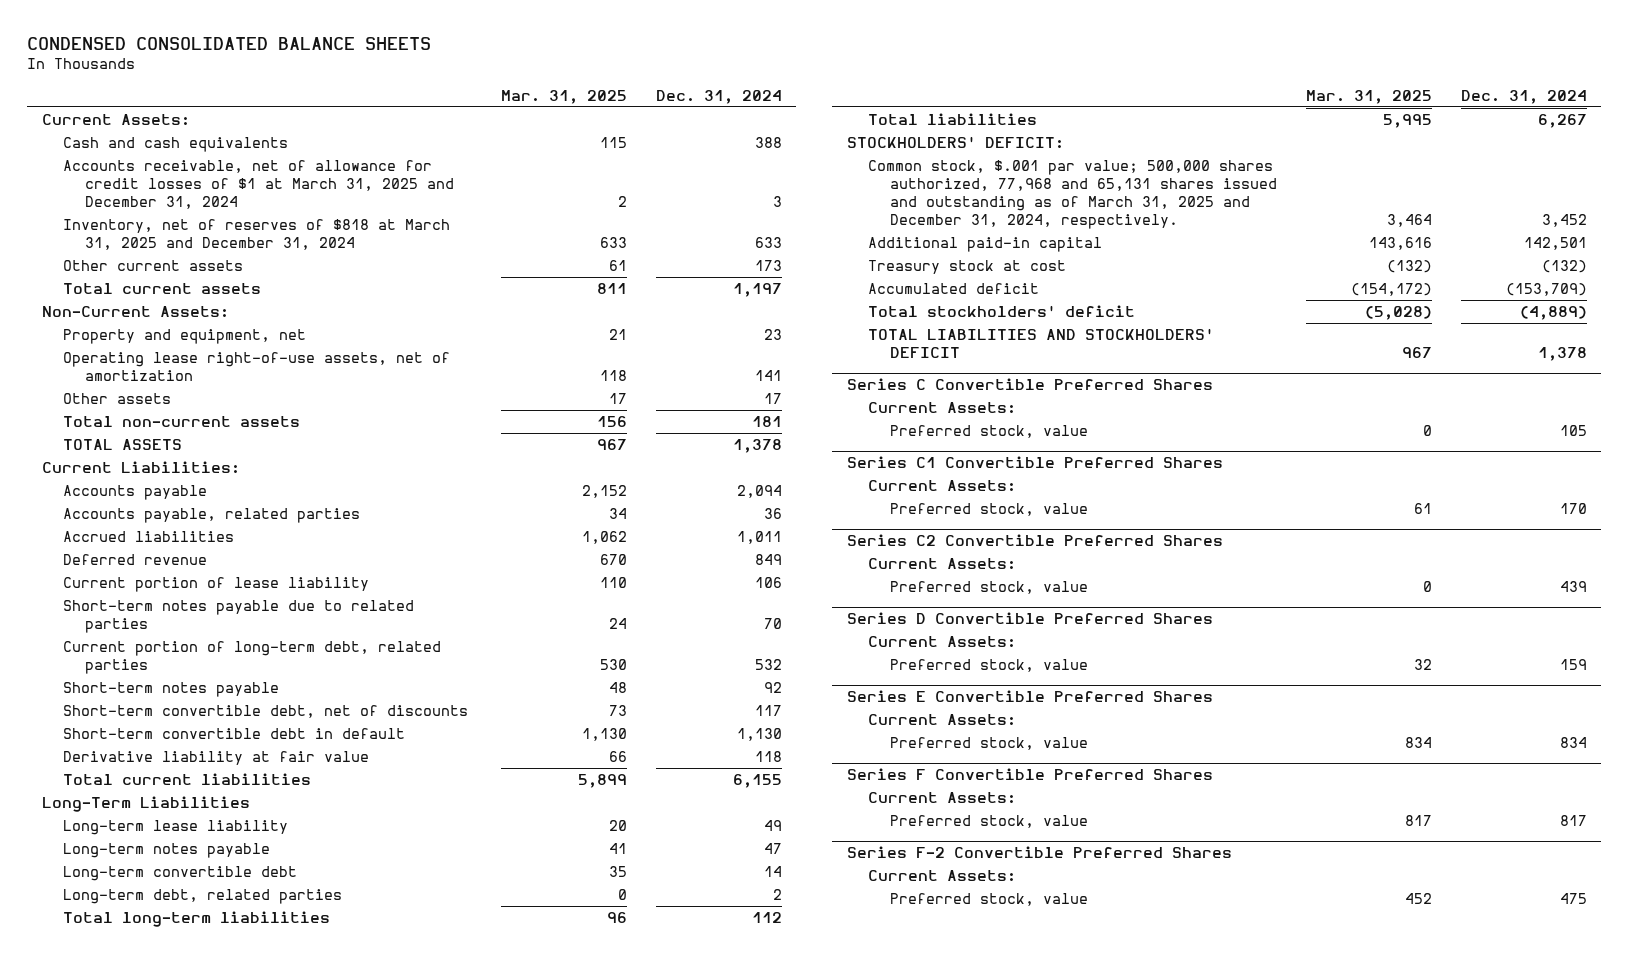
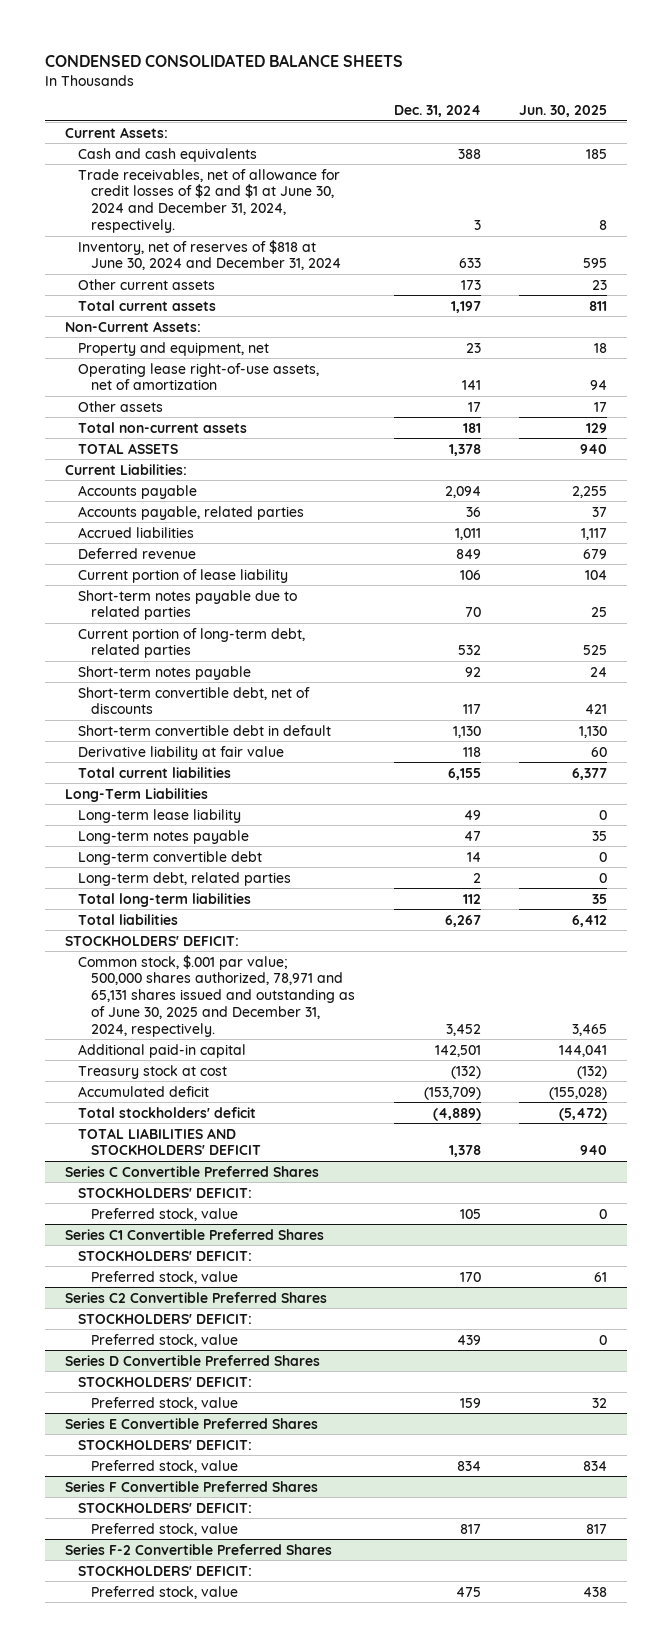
- | Mar. 31, 2025 | Dec. 31, 2024
+ | Dec. 31, 2024 | Jun. 30, 2025
- Accounts receivable, net of allowance for credit losses of $1 at March 31, 2025 and December 31, 2024 | 2 | 3
- Inventory, net of reserves of $818 at March 31, 2025 and December 31, 2024 | 633 | 633
+ Trade receivables, net of allowance for credit losses of $2 and $1 at June 30, 2024 and December 31, 2024, respectively. | 3 | 8
+ Inventory, net of reserves of $818 at June 30, 2024 and December 31, 2024 | 633 | 595
- Common stock, $.001 par value; 500,000 shares authorized, 77,968 and 65,131 shares issued and outstanding as of March 31, 2025 and December 31, 2024, respectively. | 3,464 | 3,452
+ Common stock, $.001 par value; 500,000 shares authorized, 78,971 and 65,131 shares issued and outstanding as of June 30, 2025 and December 31, 2024, respectively. | 3,452 | 3,465
@ Series C Convertible Preferred Shares
- Current Assets:
+ STOCKHOLDERS' DEFICIT:
@ Series C1 Convertible Preferred Shares
- Current Assets:
+ STOCKHOLDERS' DEFICIT:
@ Series C2 Convertible Preferred Shares
- Current Assets:
+ STOCKHOLDERS' DEFICIT:
@ Series D Convertible Preferred Shares
- Current Assets:
+ STOCKHOLDERS' DEFICIT:
@ Series E Convertible Preferred Shares
- Current Assets:
+ STOCKHOLDERS' DEFICIT:
@ Series F Convertible Preferred Shares
- Current Assets:
+ STOCKHOLDERS' DEFICIT:
@ Series F-2 Convertible Preferred Shares
- Current Assets:
+ STOCKHOLDERS' DEFICIT:

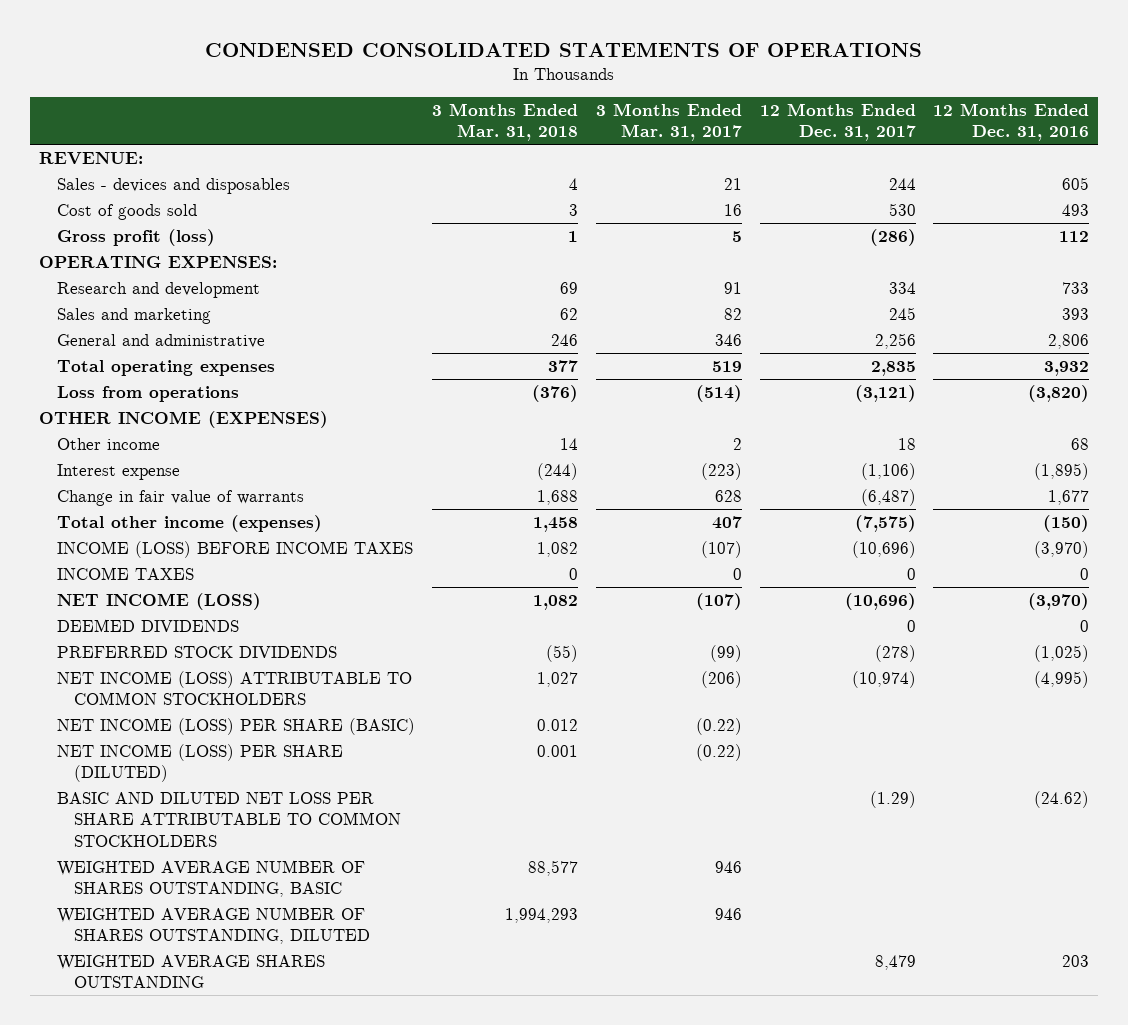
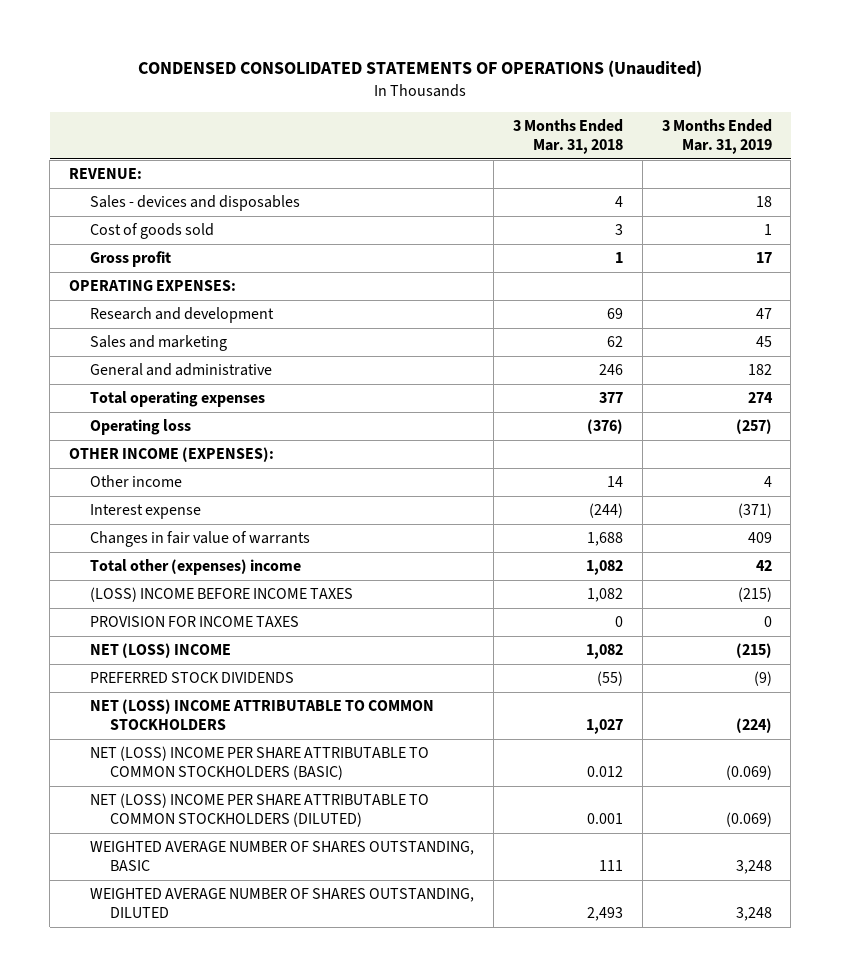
- CONDENSED CONSOLIDATED STATEMENTS OF OPERATIONS
+ CONDENSED CONSOLIDATED STATEMENTS OF OPERATIONS (Unaudited)
- | 3 Months Ended Mar. 31, 2018 | 3 Months Ended Mar. 31, 2017 | 12 Months Ended Dec. 31, 2017 | 12 Months Ended Dec. 31, 2016
+ | 3 Months Ended Mar. 31, 2018 | 3 Months Ended Mar. 31, 2019
- Gross profit (loss) | 1 | 5 | (286) | 112
+ Gross profit | 1 | 17
- Loss from operations | (376) | (514) | (3,121) | (3,820)
- OTHER INCOME (EXPENSES)
+ Operating loss | (376) | (257)
+ OTHER INCOME (EXPENSES):
- Change in fair value of warrants | 1,688 | 628 | (6,487) | 1,677
- Total other income (expenses) | 1,458 | 407 | (7,575) | (150)
- INCOME (LOSS) BEFORE INCOME TAXES | 1,082 | (107) | (10,696) | (3,970)
- INCOME TAXES | 0 | 0 | 0 | 0
- NET INCOME (LOSS) | 1,082 | (107) | (10,696) | (3,970)
- DEEMED DIVIDENDS | | | 0 | 0
+ Changes in fair value of warrants | 1,688 | 409
+ Total other (expenses) income | 1,082 | 42
+ (LOSS) INCOME BEFORE INCOME TAXES | 1,082 | (215)
+ PROVISION FOR INCOME TAXES | 0 | 0
+ NET (LOSS) INCOME | 1,082 | (215)
- NET INCOME (LOSS) ATTRIBUTABLE TO COMMON STOCKHOLDERS | 1,027 | (206) | (10,974) | (4,995)
- NET INCOME (LOSS) PER SHARE (BASIC) | 0.012 | (0.22) | |
- NET INCOME (LOSS) PER SHARE (DILUTED) | 0.001 | (0.22) | |
- BASIC AND DILUTED NET LOSS PER SHARE ATTRIBUTABLE TO COMMON STOCKHOLDERS | | | (1.29) | (24.62)
- WEIGHTED AVERAGE NUMBER OF SHARES OUTSTANDING, BASIC | 88,577 | 946 | |
- WEIGHTED AVERAGE NUMBER OF SHARES OUTSTANDING, DILUTED | 1,994,293 | 946 | |
- WEIGHTED AVERAGE SHARES OUTSTANDING | | | 8,479 | 203
+ NET (LOSS) INCOME ATTRIBUTABLE TO COMMON STOCKHOLDERS | 1,027 | (224)
+ NET (LOSS) INCOME PER SHARE ATTRIBUTABLE TO COMMON STOCKHOLDERS (BASIC) | 0.012 | (0.069)
+ NET (LOSS) INCOME PER SHARE ATTRIBUTABLE TO COMMON STOCKHOLDERS (DILUTED) | 0.001 | (0.069)
+ WEIGHTED AVERAGE NUMBER OF SHARES OUTSTANDING, BASIC | 111 | 3,248
+ WEIGHTED AVERAGE NUMBER OF SHARES OUTSTANDING, DILUTED | 2,493 | 3,248

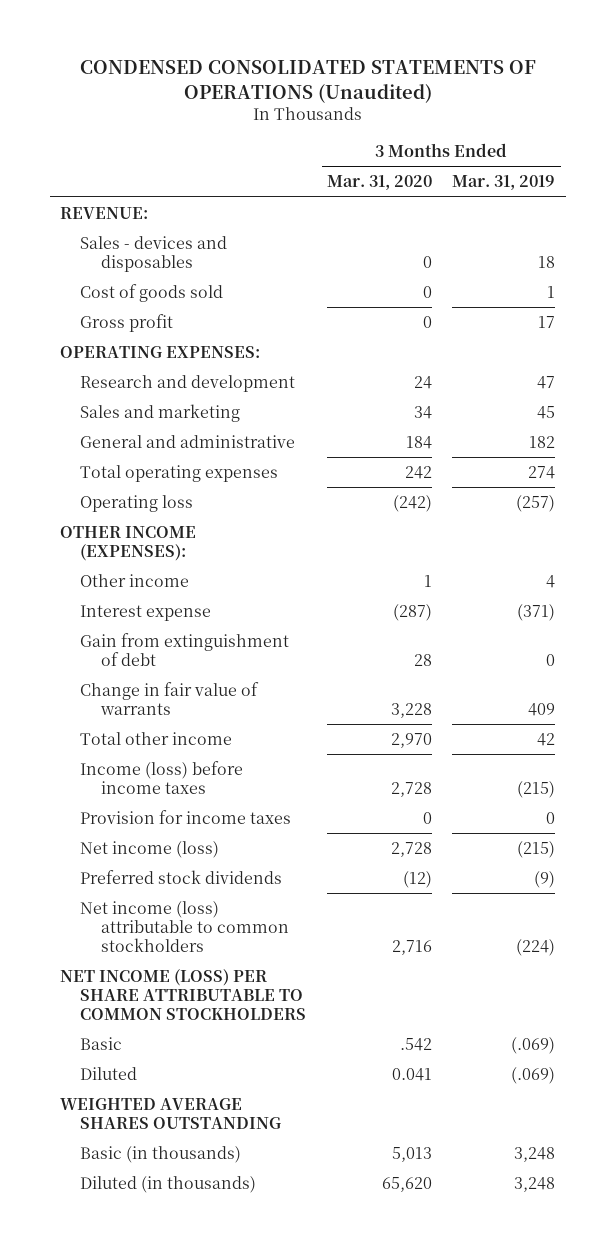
- | 3 Months Ended Mar. 31, 2018 | 3 Months Ended Mar. 31, 2019
+ | 3 Months Ended Mar. 31, 2020 | 3 Months Ended Mar. 31, 2019
- Changes in fair value of warrants | 1,688 | 409
- Total other (expenses) income | 1,082 | 42
- (LOSS) INCOME BEFORE INCOME TAXES | 1,082 | (215)
- PROVISION FOR INCOME TAXES | 0 | 0
- NET (LOSS) INCOME | 1,082 | (215)
- PREFERRED STOCK DIVIDENDS | (55) | (9)
- NET (LOSS) INCOME ATTRIBUTABLE TO COMMON STOCKHOLDERS | 1,027 | (224)
- NET (LOSS) INCOME PER SHARE ATTRIBUTABLE TO COMMON STOCKHOLDERS (BASIC) | 0.012 | (0.069)
- NET (LOSS) INCOME PER SHARE ATTRIBUTABLE TO COMMON STOCKHOLDERS (DILUTED) | 0.001 | (0.069)
- WEIGHTED AVERAGE NUMBER OF SHARES OUTSTANDING, BASIC | 111 | 3,248
- WEIGHTED AVERAGE NUMBER OF SHARES OUTSTANDING, DILUTED | 2,493 | 3,248
+ Gain from extinguishment of debt | 28 | 0
+ Change in fair value of warrants | 3,228 | 409
+ Total other income | 2,970 | 42
+ Income (loss) before income taxes | 2,728 | (215)
+ Provision for income taxes | 0 | 0
+ Net income (loss) | 2,728 | (215)
+ Preferred stock dividends | (12) | (9)
+ Net income (loss) attributable to common stockholders | 2,716 | (224)
+ NET INCOME (LOSS) PER SHARE ATTRIBUTABLE TO COMMON STOCKHOLDERS
+ Basic | .542 | (.069)
+ Diluted | 0.041 | (.069)
+ WEIGHTED AVERAGE SHARES OUTSTANDING
+ Basic (in thousands) | 5,013 | 3,248
+ Diluted (in thousands) | 65,620 | 3,248

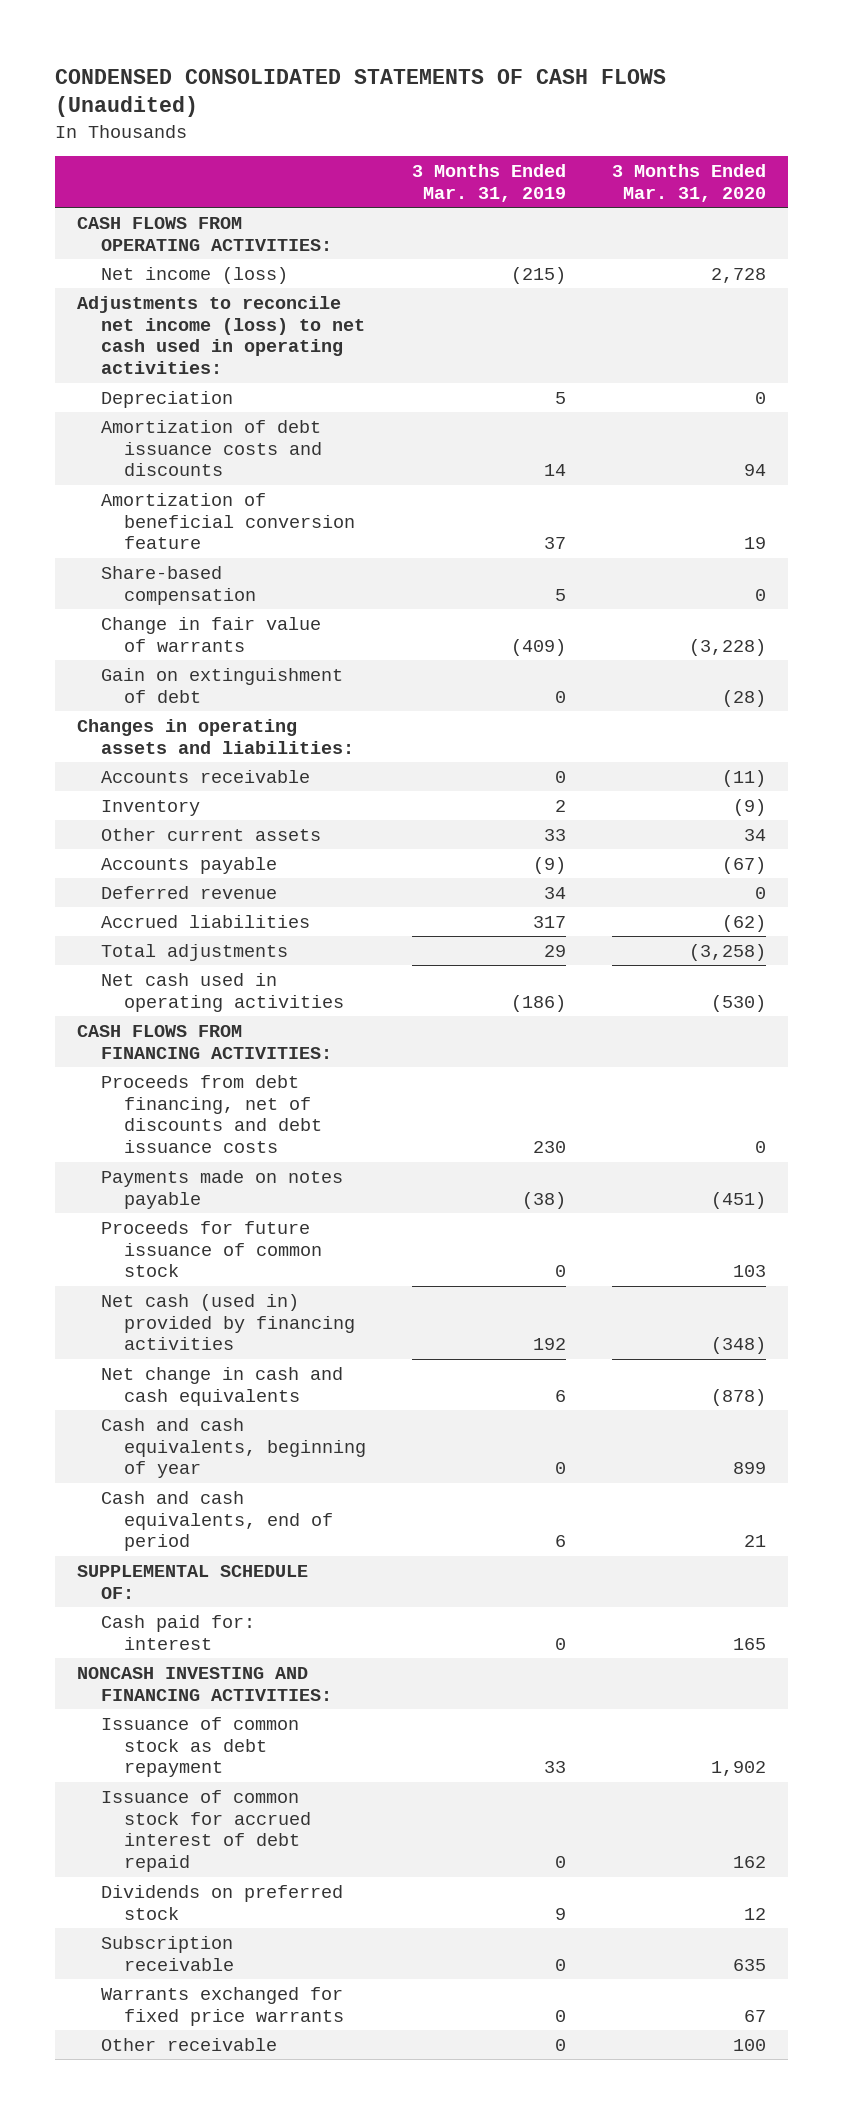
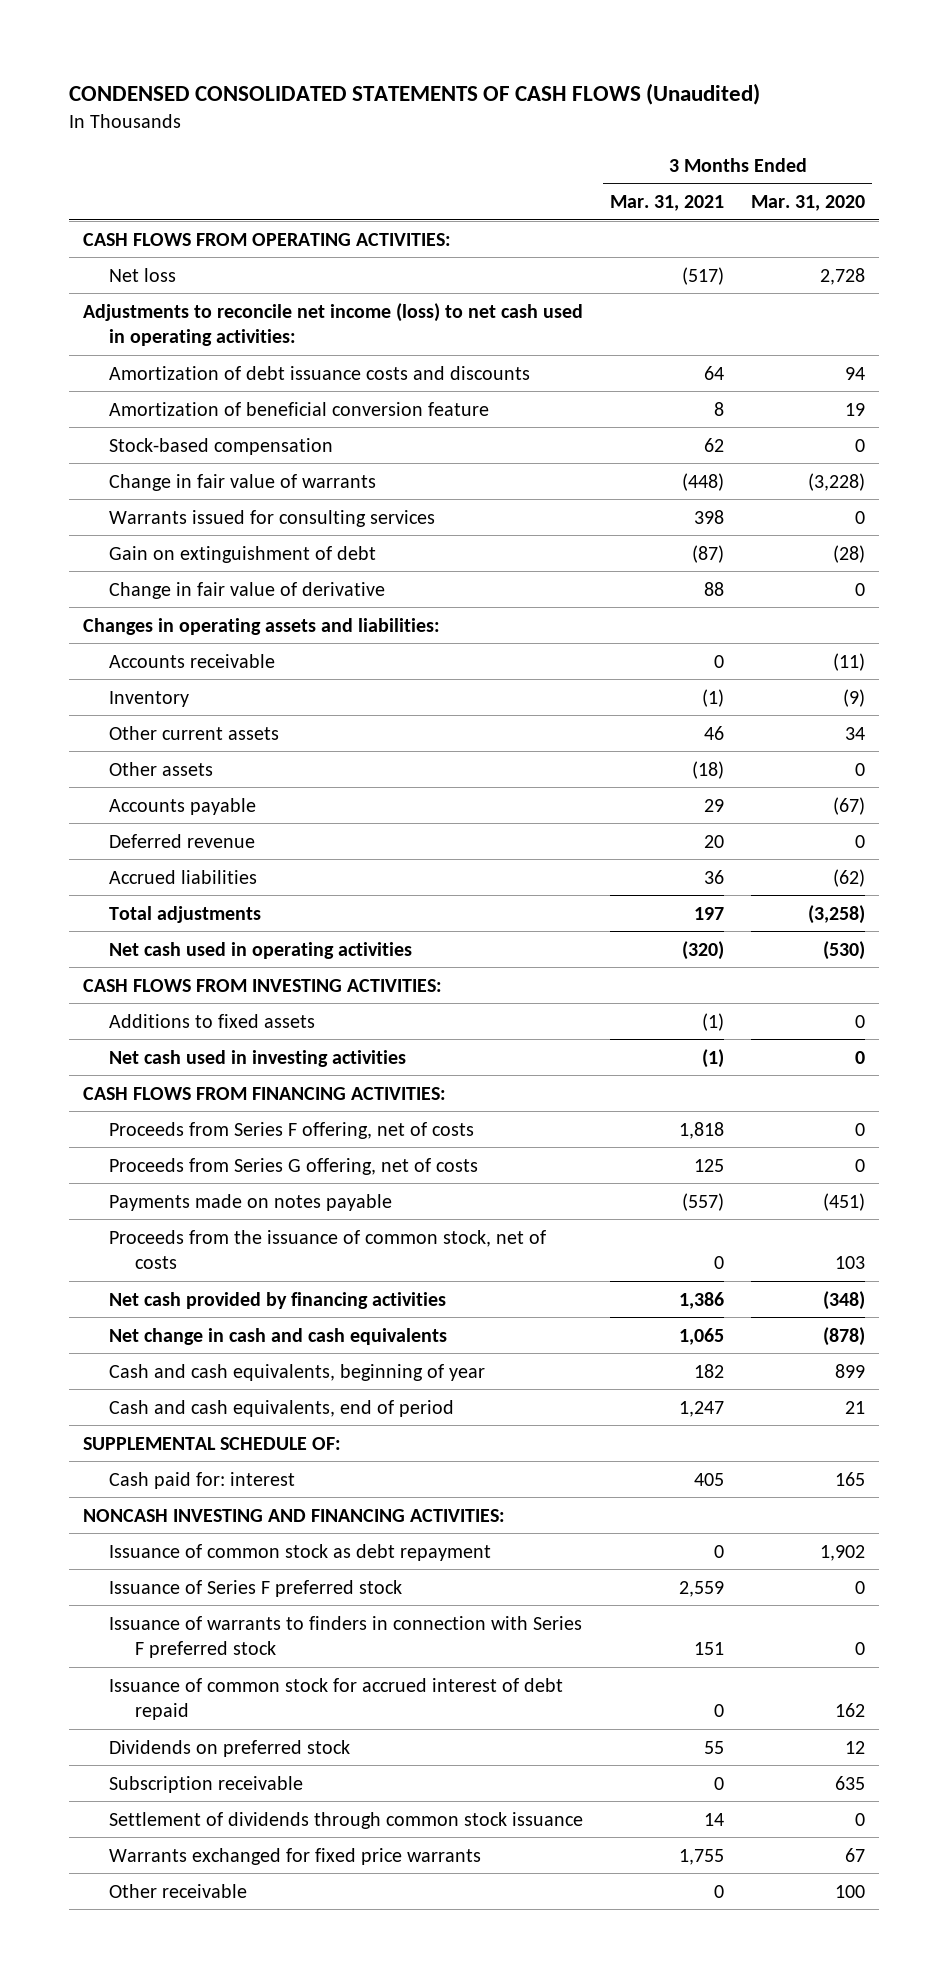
- | 3 Months Ended Mar. 31, 2019 | 3 Months Ended Mar. 31, 2020
+ | 3 Months Ended Mar. 31, 2021 | 3 Months Ended Mar. 31, 2020
- Net income (loss) | (215) | 2,728
+ Net loss | (517) | 2,728
- Depreciation | 5 | 0
- Share-based compensation | 5 | 0
+ Stock-based compensation | 62 | 0
+ Warrants issued for consulting services | 398 | 0
+ Change in fair value of derivative | 88 | 0
+ Other assets | (18) | 0
+ CASH FLOWS FROM INVESTING ACTIVITIES:
+ Additions to fixed assets | (1) | 0
+ Net cash used in investing activities | (1) | 0
- Proceeds from debt financing, net of discounts and debt issuance costs | 230 | 0
+ Proceeds from Series F offering, net of costs | 1,818 | 0
+ Proceeds from Series G offering, net of costs | 125 | 0
- Proceeds for future issuance of common stock | 0 | 103
- Net cash (used in) provided by financing activities | 192 | (348)
+ Proceeds from the issuance of common stock, net of costs | 0 | 103
+ Net cash provided by financing activities | 1,386 | (348)
+ Issuance of Series F preferred stock | 2,559 | 0
+ Issuance of warrants to finders in connection with Series F preferred stock | 151 | 0
+ Settlement of dividends through common stock issuance | 14 | 0

